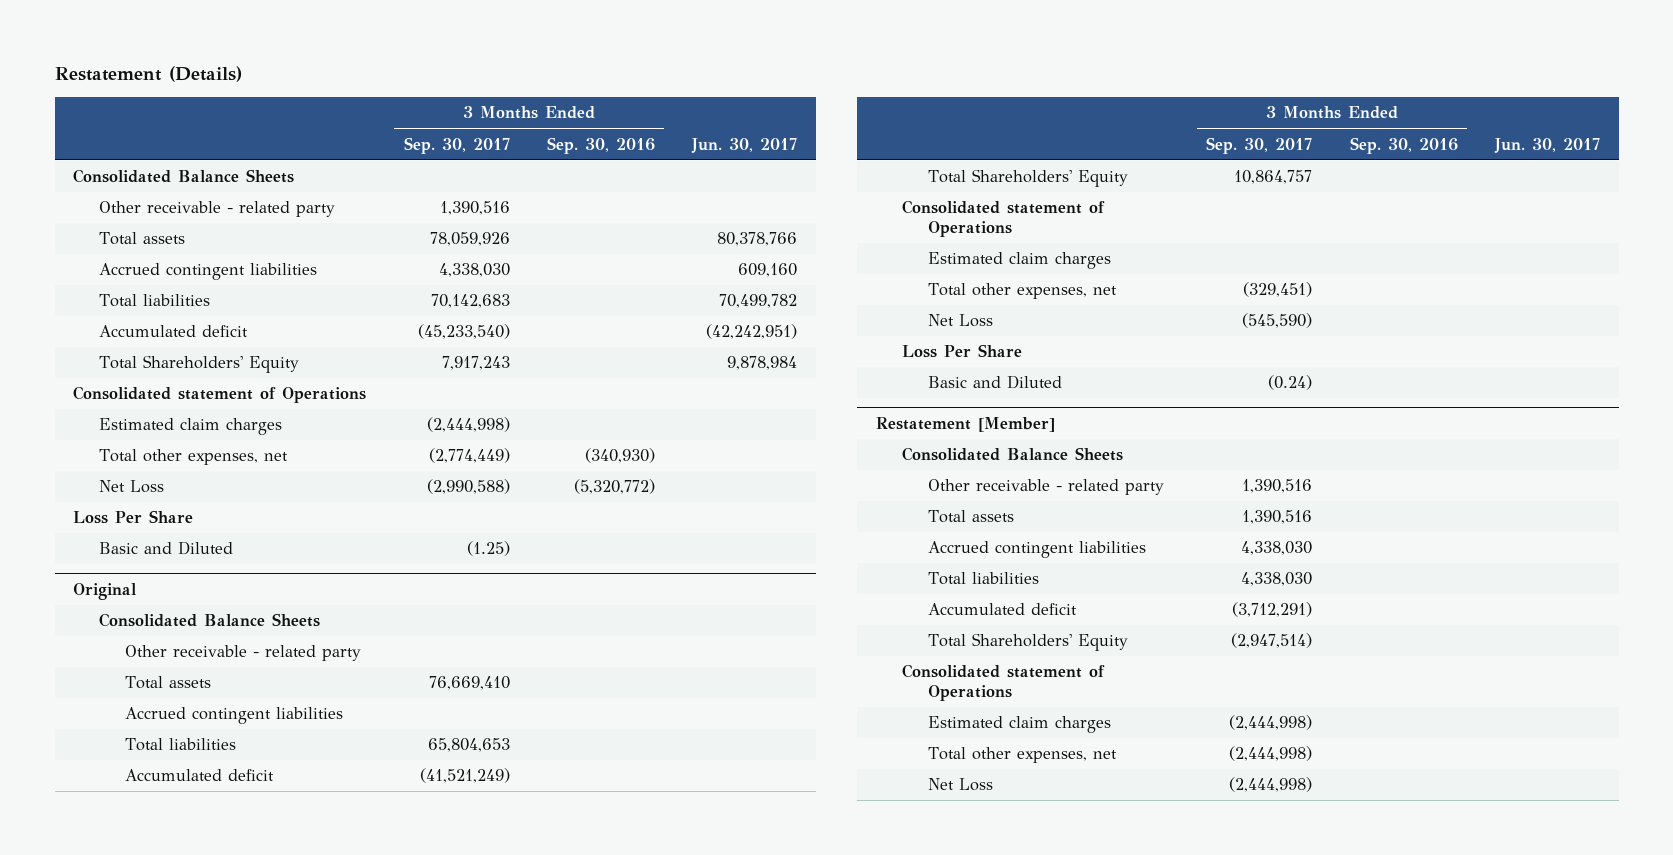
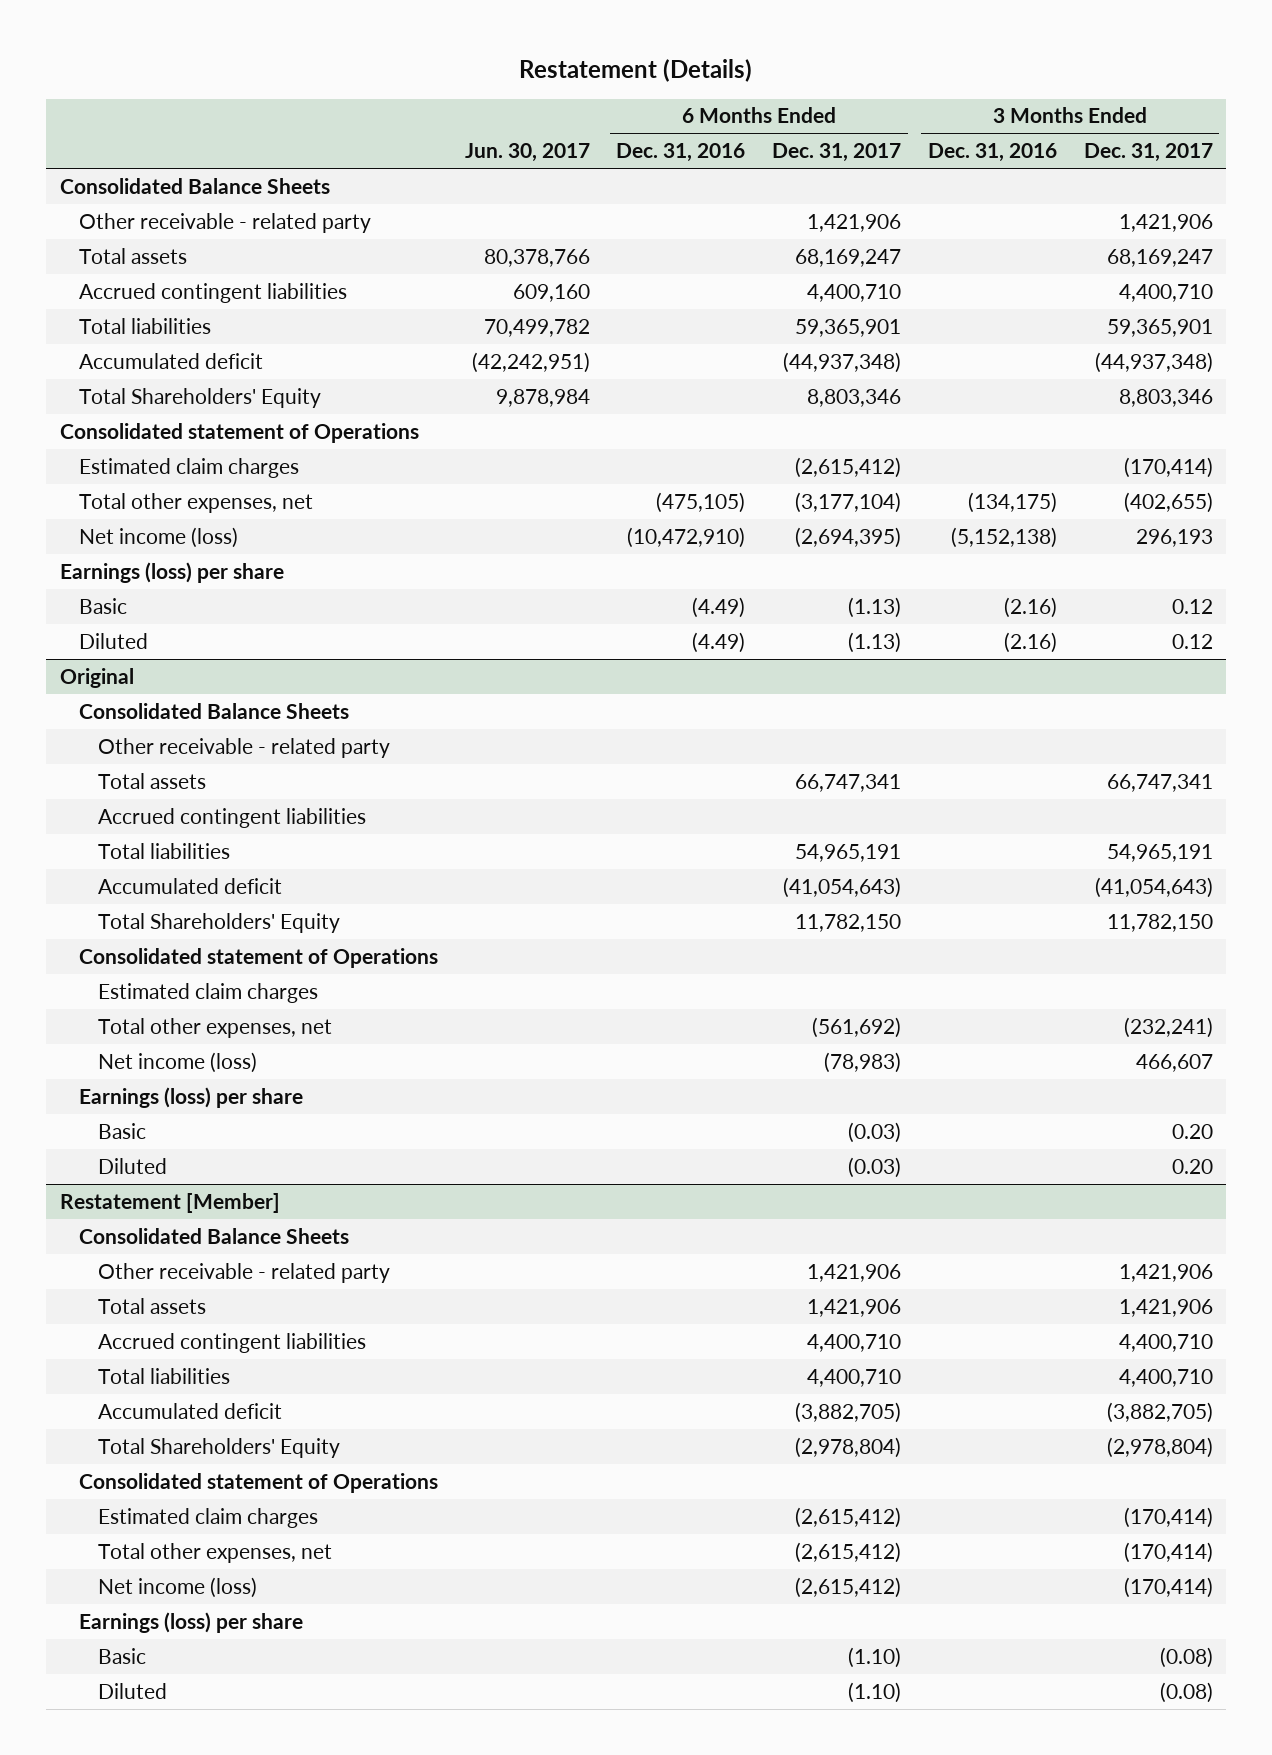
- | 3 Months Ended Sep. 30, 2017 | 3 Months Ended Sep. 30, 2016 | Jun. 30, 2017
+ | Jun. 30, 2017 | 6 Months Ended Dec. 31, 2016 | 6 Months Ended Dec. 31, 2017 | 3 Months Ended Dec. 31, 2016 | 3 Months Ended Dec. 31, 2017
- Net Loss | (2,990,588) | (5,320,772) |
- Loss Per Share
- Basic and Diluted | (1.25) | |
+ Net income (loss) | | (10,472,910) | (2,694,395) | (5,152,138) | 296,193
+ Earnings (loss) per share
+ Basic | | (4.49) | (1.13) | (2.16) | 0.12
+ Diluted | | (4.49) | (1.13) | (2.16) | 0.12
@ Original
- Net Loss | (545,590) | |
- Loss Per Share
- Basic and Diluted | (0.24) | |
+ Net income (loss) | | | (78,983) | | 466,607
+ Earnings (loss) per share
+ Basic | | | (0.03) | | 0.20
+ Diluted | | | (0.03) | | 0.20
@ Restatement [Member]
- Net Loss | (2,444,998) | |
+ Net income (loss) | | | (2,615,412) | | (170,414)
+ Earnings (loss) per share
+ Basic | | | (1.10) | | (0.08)
+ Diluted | | | (1.10) | | (0.08)

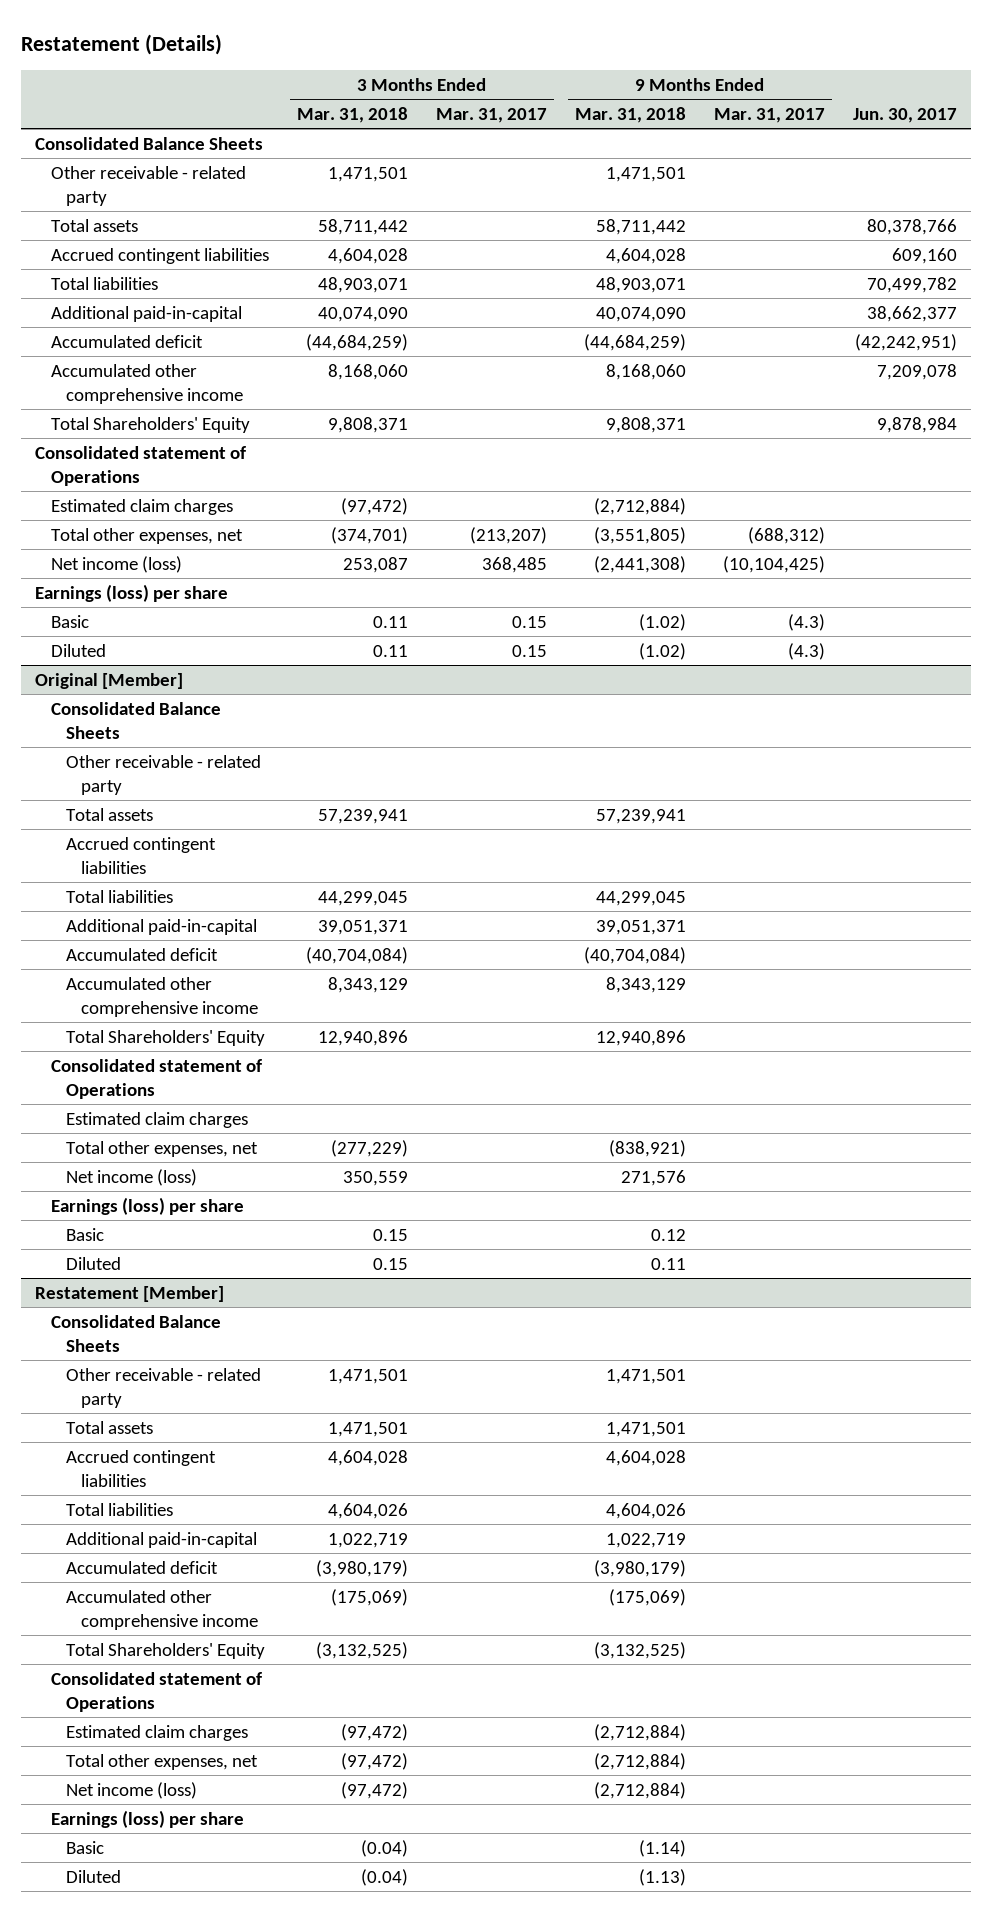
- | Jun. 30, 2017 | 6 Months Ended Dec. 31, 2016 | 6 Months Ended Dec. 31, 2017 | 3 Months Ended Dec. 31, 2016 | 3 Months Ended Dec. 31, 2017
+ | 3 Months Ended Mar. 31, 2018 | 3 Months Ended Mar. 31, 2017 | 9 Months Ended Mar. 31, 2018 | 9 Months Ended Mar. 31, 2017 | Jun. 30, 2017
+ Additional paid-in-capital | 40,074,090 | | 40,074,090 | | 38,662,377
+ Accumulated other comprehensive income | 8,168,060 | | 8,168,060 | | 7,209,078
- Original
+ Original [Member]
+ Additional paid-in-capital | 39,051,371 | | 39,051,371 | |
+ Accumulated other comprehensive income | 8,343,129 | | 8,343,129 | |
@ Restatement [Member]
+ Additional paid-in-capital | 1,022,719 | | 1,022,719 | |
+ Accumulated other comprehensive income | (175,069) | | (175,069) | |

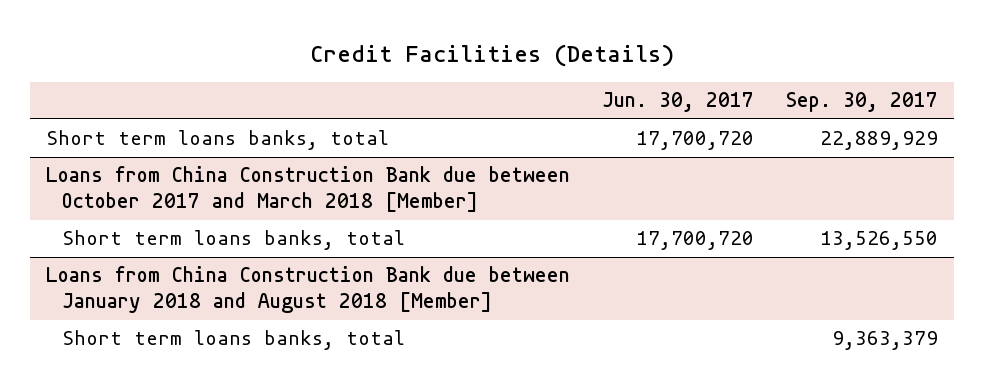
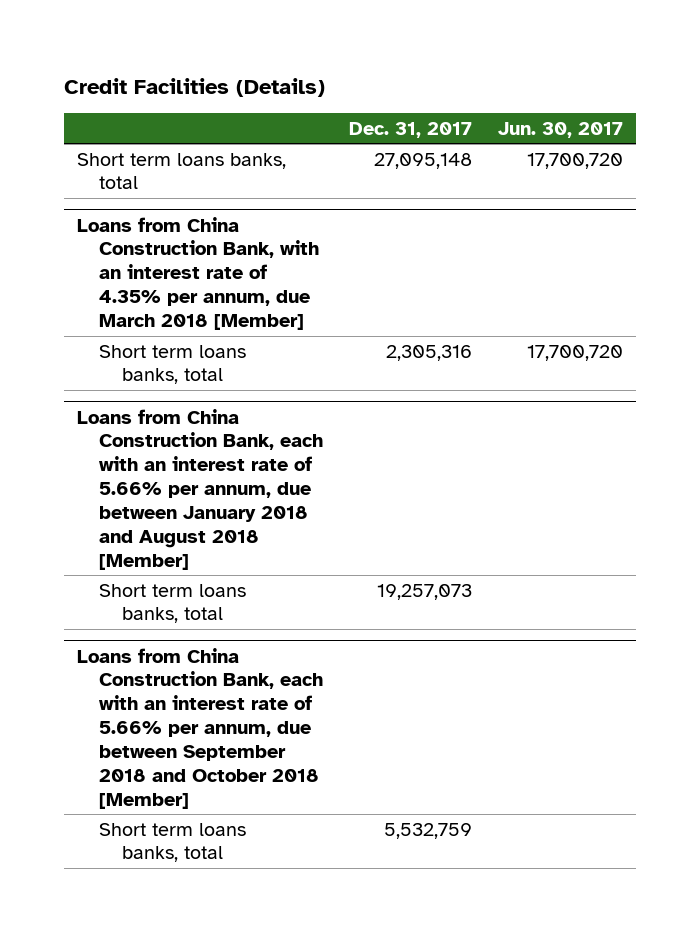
- | Jun. 30, 2017 | Sep. 30, 2017
+ | Dec. 31, 2017 | Jun. 30, 2017
- Loans from China Construction Bank due between October 2017 and March 2018 [Member]
+ Loans from China Construction Bank, with an interest rate of 4.35% per annum, due March 2018 [Member]
- Loans from China Construction Bank due between January 2018 and August 2018 [Member]
+ Loans from China Construction Bank, each with an interest rate of 5.66% per annum, due between January 2018 and August 2018 [Member]
+ Loans from China Construction Bank, each with an interest rate of 5.66% per annum, due between September 2018 and October 2018 [Member]
+ Short term loans banks, total | 5,532,759 |

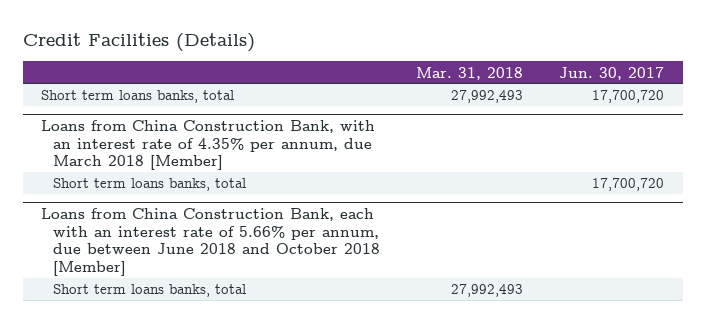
- | Dec. 31, 2017 | Jun. 30, 2017
+ | Mar. 31, 2018 | Jun. 30, 2017
- Loans from China Construction Bank, each with an interest rate of 5.66% per annum, due between January 2018 and August 2018 [Member]
+ Loans from China Construction Bank, each with an interest rate of 5.66% per annum, due between June 2018 and October 2018 [Member]
- Loans from China Construction Bank, each with an interest rate of 5.66% per annum, due between September 2018 and October 2018 [Member]
- Short term loans banks, total | 5,532,759 |

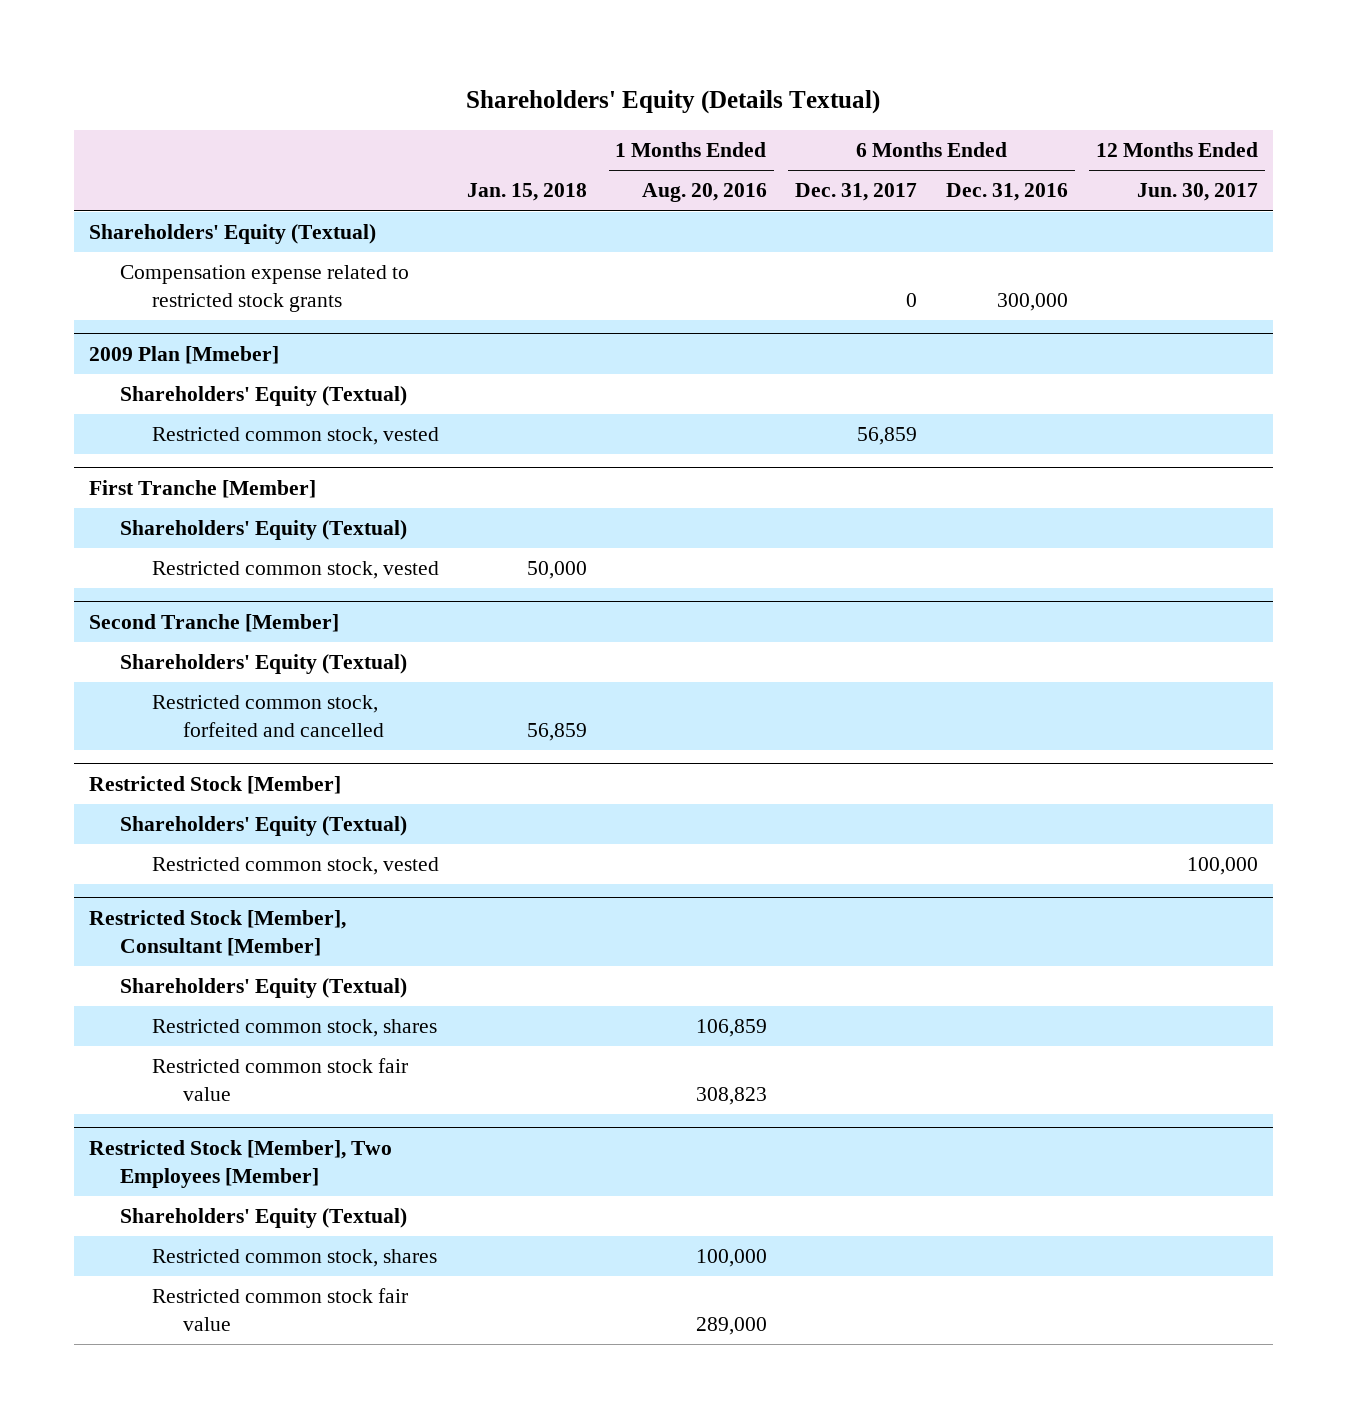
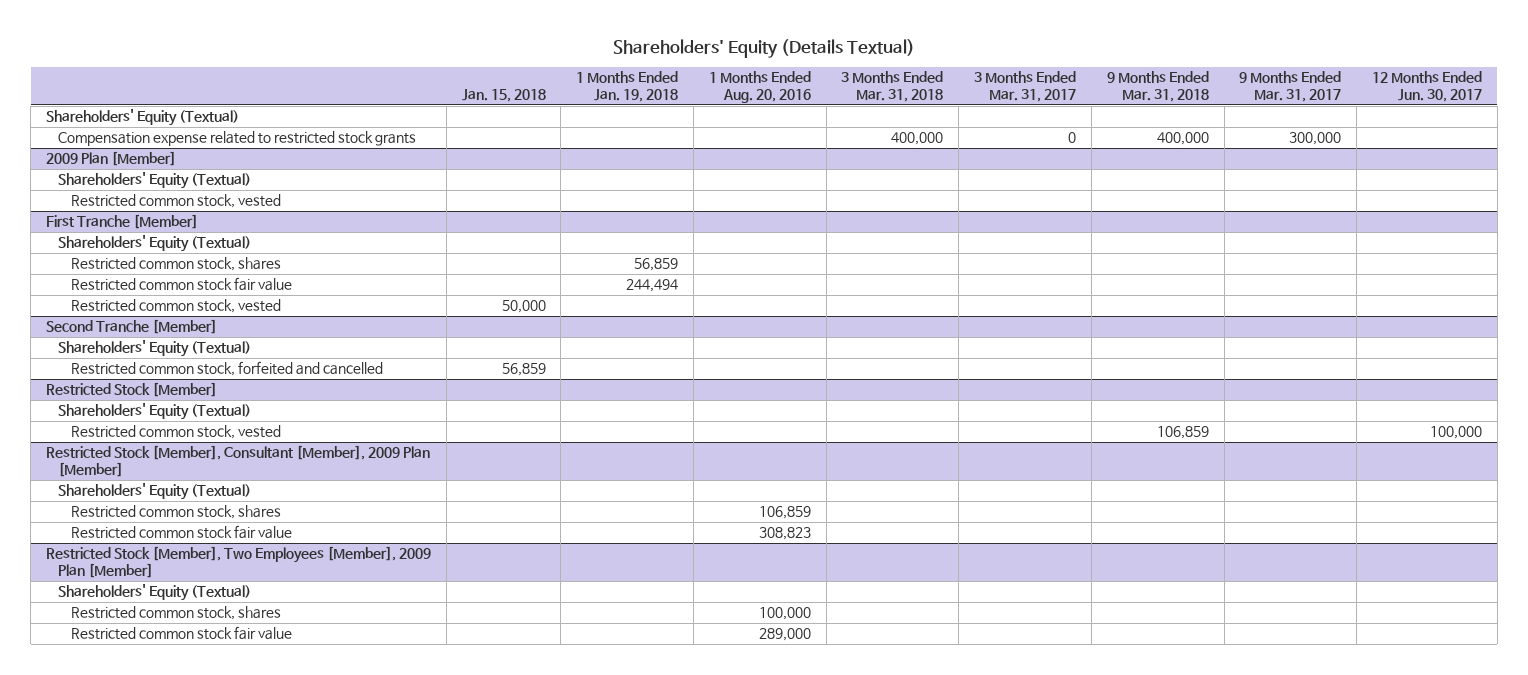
- | Jan. 15, 2018 | 1 Months Ended Aug. 20, 2016 | 6 Months Ended Dec. 31, 2017 | 6 Months Ended Dec. 31, 2016 | 12 Months Ended Jun. 30, 2017
+ | Jan. 15, 2018 | 1 Months Ended Jan. 19, 2018 | 1 Months Ended Aug. 20, 2016 | 3 Months Ended Mar. 31, 2018 | 3 Months Ended Mar. 31, 2017 | 9 Months Ended Mar. 31, 2018 | 9 Months Ended Mar. 31, 2017 | 12 Months Ended Jun. 30, 2017
- 2009 Plan [Mmeber]
+ 2009 Plan [Member]
@ First Tranche [Member]
+ Restricted common stock, shares | | 56,859 | | | | | |
+ Restricted common stock fair value | | 244,494 | | | | | |
- Restricted Stock [Member], Consultant [Member]
+ Restricted Stock [Member], Consultant [Member], 2009 Plan [Member]
- Restricted Stock [Member], Two Employees [Member]
+ Restricted Stock [Member], Two Employees [Member], 2009 Plan [Member]

